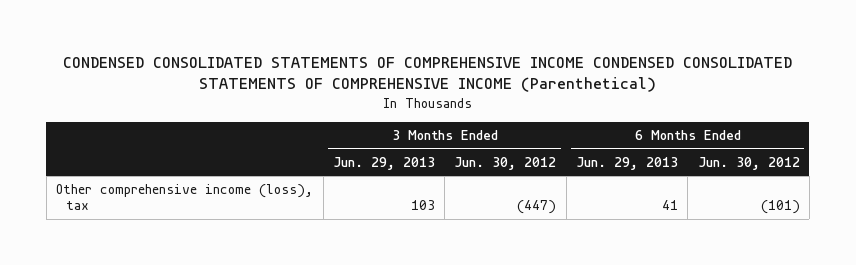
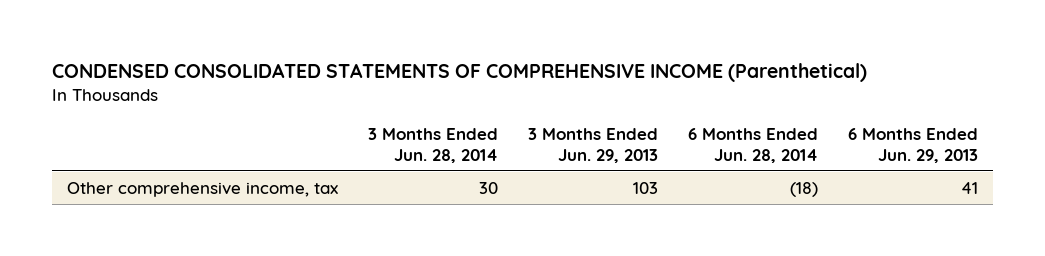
- CONDENSED CONSOLIDATED STATEMENTS OF COMPREHENSIVE INCOME CONDENSED CONSOLIDATED STATEMENTS OF COMPREHENSIVE INCOME (Parenthetical)
+ CONDENSED CONSOLIDATED STATEMENTS OF COMPREHENSIVE INCOME (Parenthetical)
- | 3 Months Ended Jun. 29, 2013 | 3 Months Ended Jun. 30, 2012 | 6 Months Ended Jun. 29, 2013 | 6 Months Ended Jun. 30, 2012
+ | 3 Months Ended Jun. 28, 2014 | 3 Months Ended Jun. 29, 2013 | 6 Months Ended Jun. 28, 2014 | 6 Months Ended Jun. 29, 2013
- Other comprehensive income (loss), tax | 103 | (447) | 41 | (101)
+ Other comprehensive income, tax | 30 | 103 | (18) | 41

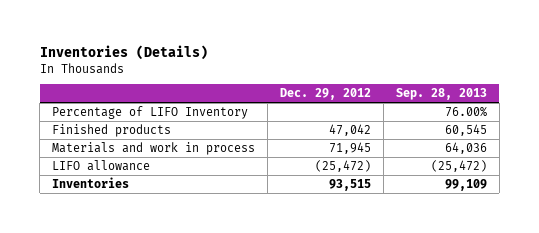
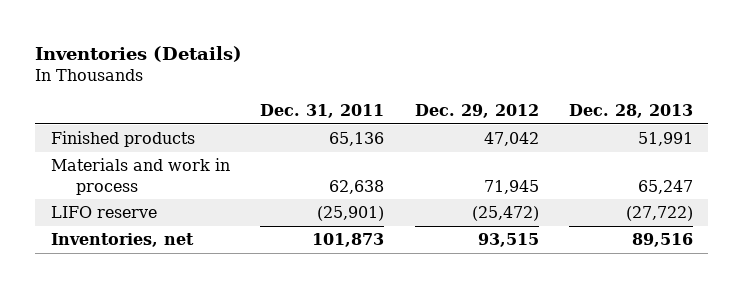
- | Dec. 29, 2012 | Sep. 28, 2013
+ | Dec. 31, 2011 | Dec. 29, 2012 | Dec. 28, 2013
- Percentage of LIFO Inventory | | 76.00%
- LIFO allowance | (25,472) | (25,472)
- Inventories | 93,515 | 99,109
+ LIFO reserve | (25,901) | (25,472) | (27,722)
+ Inventories, net | 101,873 | 93,515 | 89,516

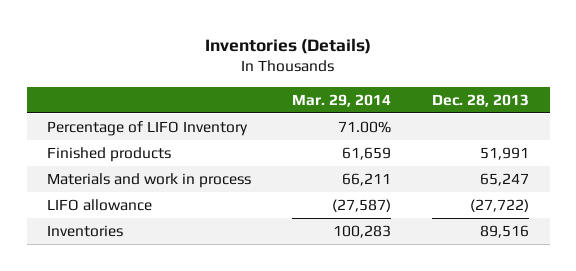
- | Dec. 31, 2011 | Dec. 29, 2012 | Dec. 28, 2013
+ | Mar. 29, 2014 | Dec. 28, 2013
+ Percentage of LIFO Inventory | 71.00% |
- LIFO reserve | (25,901) | (25,472) | (27,722)
- Inventories, net | 101,873 | 93,515 | 89,516
+ LIFO allowance | (27,587) | (27,722)
+ Inventories | 100,283 | 89,516

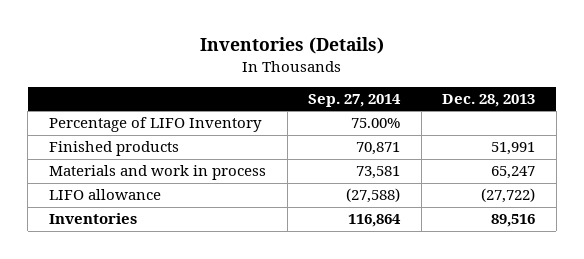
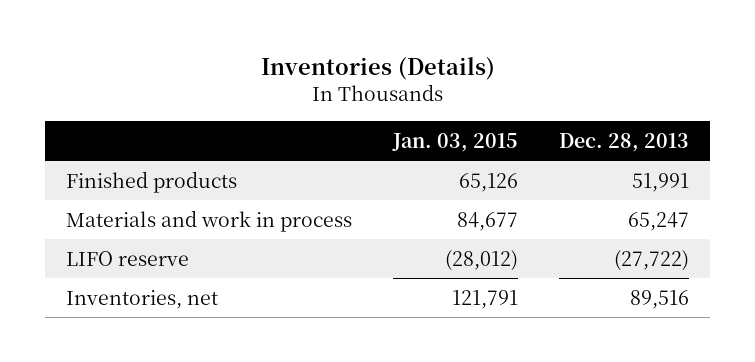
- | Sep. 27, 2014 | Dec. 28, 2013
+ | Jan. 03, 2015 | Dec. 28, 2013
- Percentage of LIFO Inventory | 75.00% |
- LIFO allowance | (27,588) | (27,722)
- Inventories | 116,864 | 89,516
+ LIFO reserve | (28,012) | (27,722)
+ Inventories, net | 121,791 | 89,516

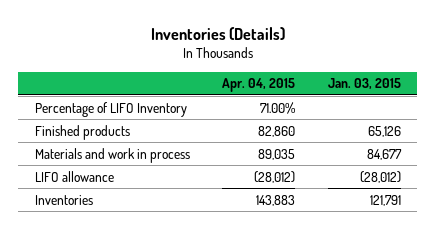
- | Jan. 03, 2015 | Dec. 28, 2013
+ | Apr. 04, 2015 | Jan. 03, 2015
+ Percentage of LIFO Inventory | 71.00% |
- LIFO reserve | (28,012) | (27,722)
- Inventories, net | 121,791 | 89,516
+ LIFO allowance | (28,012) | (28,012)
+ Inventories | 143,883 | 121,791

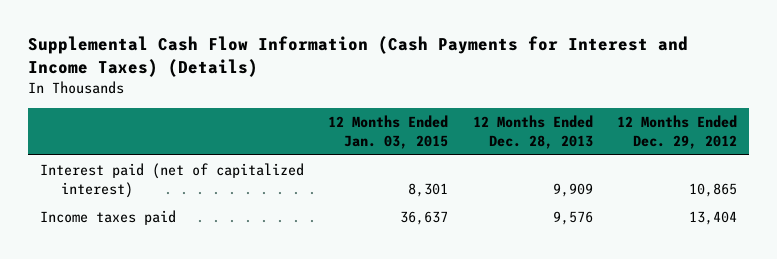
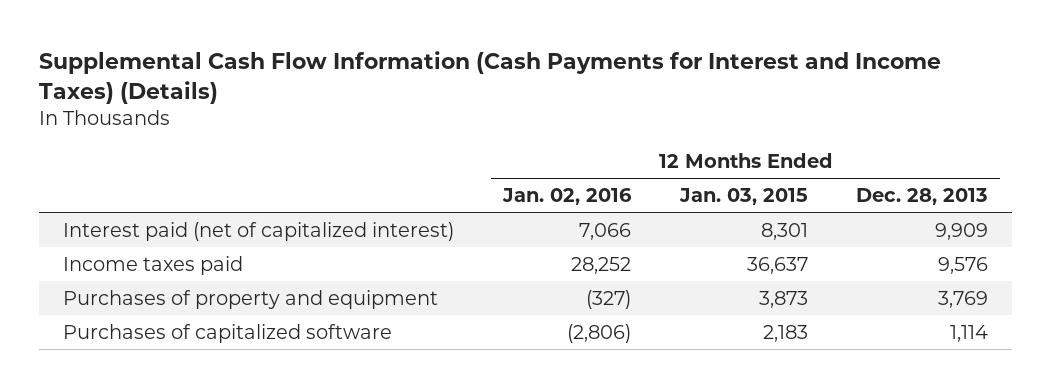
- | 12 Months Ended Jan. 03, 2015 | 12 Months Ended Dec. 28, 2013 | 12 Months Ended Dec. 29, 2012
+ | 12 Months Ended Jan. 02, 2016 | 12 Months Ended Jan. 03, 2015 | 12 Months Ended Dec. 28, 2013
+ Purchases of property and equipment | (327) | 3,873 | 3,769
+ Purchases of capitalized software | (2,806) | 2,183 | 1,114

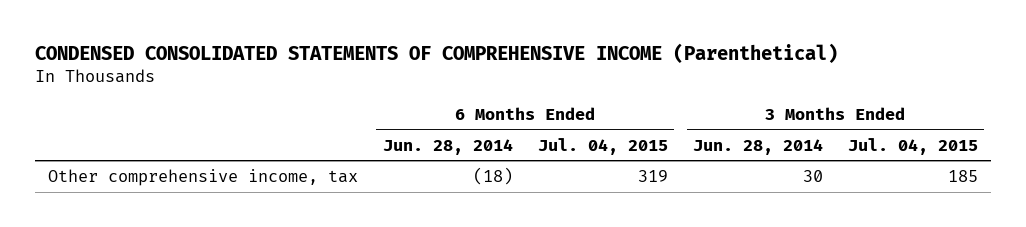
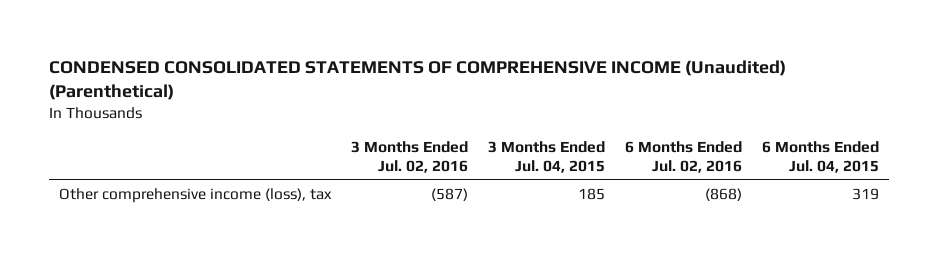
- CONDENSED CONSOLIDATED STATEMENTS OF COMPREHENSIVE INCOME (Parenthetical)
+ CONDENSED CONSOLIDATED STATEMENTS OF COMPREHENSIVE INCOME (Unaudited) (Parenthetical)
- | 6 Months Ended Jun. 28, 2014 | 6 Months Ended Jul. 04, 2015 | 3 Months Ended Jun. 28, 2014 | 3 Months Ended Jul. 04, 2015
+ | 3 Months Ended Jul. 02, 2016 | 3 Months Ended Jul. 04, 2015 | 6 Months Ended Jul. 02, 2016 | 6 Months Ended Jul. 04, 2015
- Other comprehensive income, tax | (18) | 319 | 30 | 185
+ Other comprehensive income (loss), tax | (587) | 185 | (868) | 319

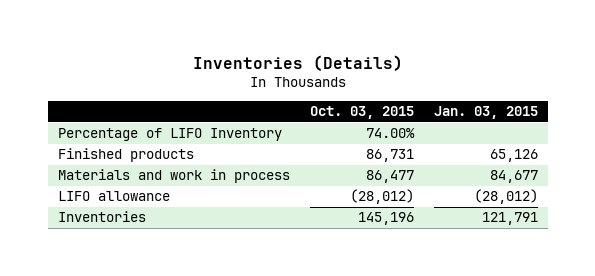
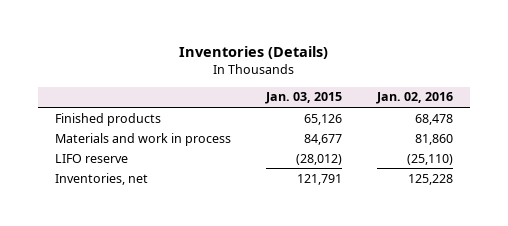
- | Oct. 03, 2015 | Jan. 03, 2015
+ | Jan. 03, 2015 | Jan. 02, 2016
- Percentage of LIFO Inventory | 74.00% |
- LIFO allowance | (28,012) | (28,012)
- Inventories | 145,196 | 121,791
+ LIFO reserve | (28,012) | (25,110)
+ Inventories, net | 121,791 | 125,228

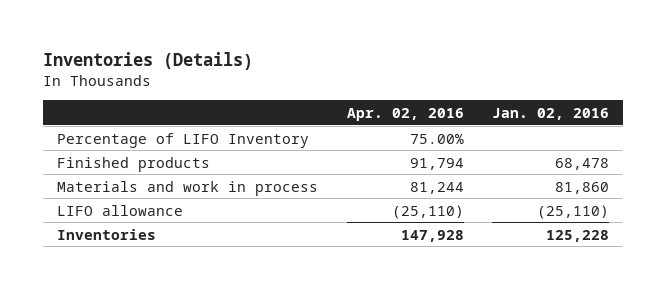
- | Jan. 03, 2015 | Jan. 02, 2016
+ | Apr. 02, 2016 | Jan. 02, 2016
+ Percentage of LIFO Inventory | 75.00% |
- LIFO reserve | (28,012) | (25,110)
- Inventories, net | 121,791 | 125,228
+ LIFO allowance | (25,110) | (25,110)
+ Inventories | 147,928 | 125,228

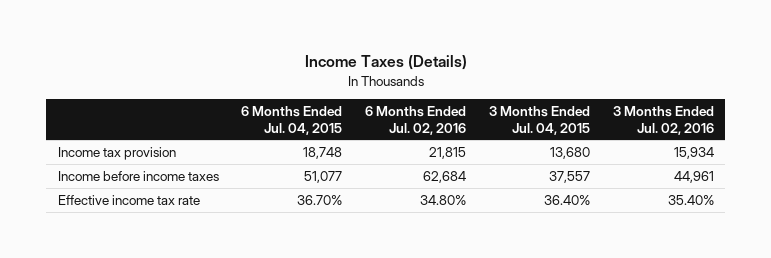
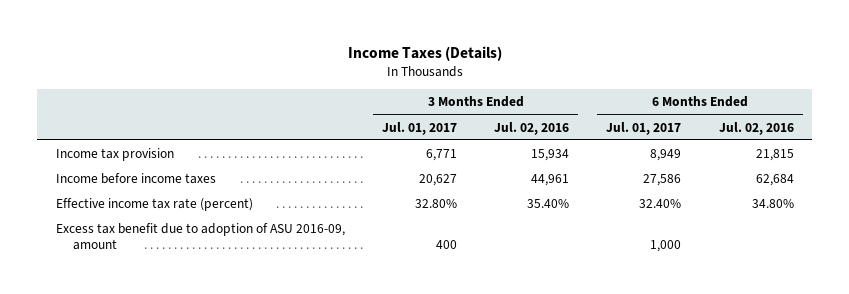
- | 6 Months Ended Jul. 04, 2015 | 6 Months Ended Jul. 02, 2016 | 3 Months Ended Jul. 04, 2015 | 3 Months Ended Jul. 02, 2016
+ | 3 Months Ended Jul. 01, 2017 | 3 Months Ended Jul. 02, 2016 | 6 Months Ended Jul. 01, 2017 | 6 Months Ended Jul. 02, 2016
- Effective income tax rate | 36.70% | 34.80% | 36.40% | 35.40%
+ Effective income tax rate (percent) | 32.80% | 35.40% | 32.40% | 34.80%
+ Excess tax benefit due to adoption of ASU 2016-09, amount | 400 | | 1,000 |

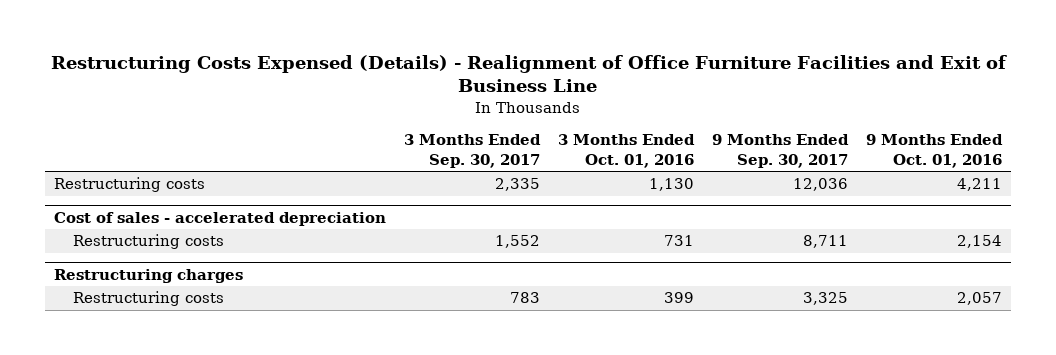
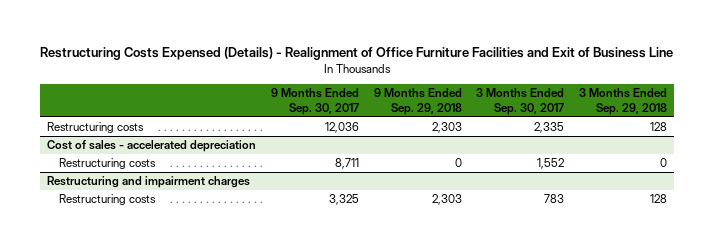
- | 3 Months Ended Sep. 30, 2017 | 3 Months Ended Oct. 01, 2016 | 9 Months Ended Sep. 30, 2017 | 9 Months Ended Oct. 01, 2016
+ | 9 Months Ended Sep. 30, 2017 | 9 Months Ended Sep. 29, 2018 | 3 Months Ended Sep. 30, 2017 | 3 Months Ended Sep. 29, 2018
- Restructuring charges
+ Restructuring and impairment charges

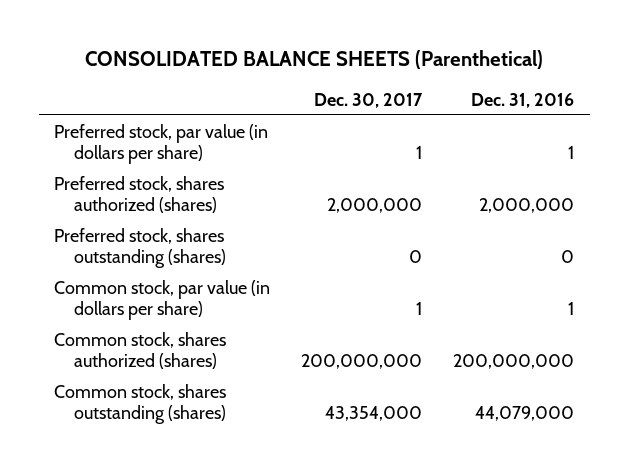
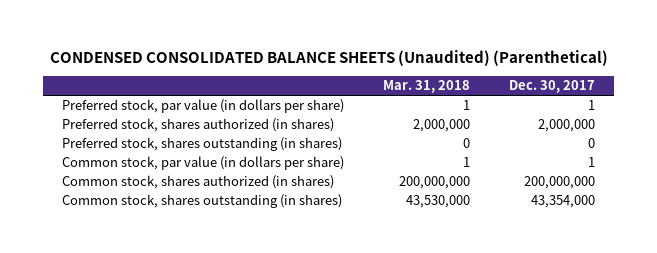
- CONSOLIDATED BALANCE SHEETS (Parenthetical)
+ CONDENSED CONSOLIDATED BALANCE SHEETS (Unaudited) (Parenthetical)
- | Dec. 30, 2017 | Dec. 31, 2016
+ | Mar. 31, 2018 | Dec. 30, 2017
- Preferred stock, shares authorized (shares) | 2,000,000 | 2,000,000
- Preferred stock, shares outstanding (shares) | 0 | 0
+ Preferred stock, shares authorized (in shares) | 2,000,000 | 2,000,000
+ Preferred stock, shares outstanding (in shares) | 0 | 0
- Common stock, shares authorized (shares) | 200,000,000 | 200,000,000
- Common stock, shares outstanding (shares) | 43,354,000 | 44,079,000
+ Common stock, shares authorized (in shares) | 200,000,000 | 200,000,000
+ Common stock, shares outstanding (in shares) | 43,530,000 | 43,354,000

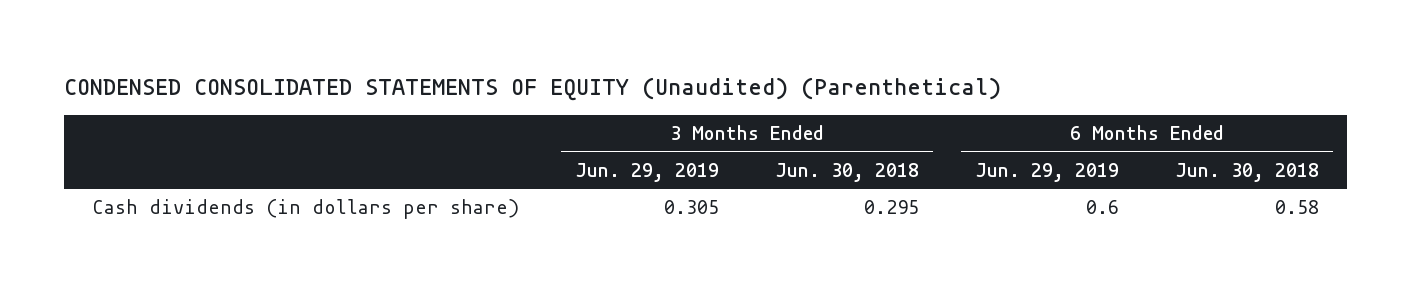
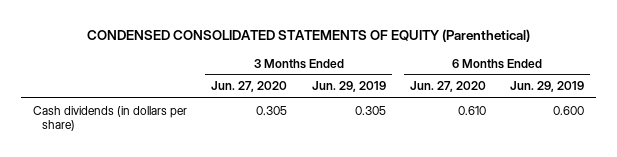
- CONDENSED CONSOLIDATED STATEMENTS OF EQUITY (Unaudited) (Parenthetical)
+ CONDENSED CONSOLIDATED STATEMENTS OF EQUITY (Parenthetical)
- | 3 Months Ended Jun. 29, 2019 | 3 Months Ended Jun. 30, 2018 | 6 Months Ended Jun. 29, 2019 | 6 Months Ended Jun. 30, 2018
+ | 3 Months Ended Jun. 27, 2020 | 3 Months Ended Jun. 29, 2019 | 6 Months Ended Jun. 27, 2020 | 6 Months Ended Jun. 29, 2019
- Cash dividends (in dollars per share) | 0.305 | 0.295 | 0.6 | 0.58
+ Cash dividends (in dollars per share) | 0.305 | 0.305 | 0.610 | 0.600

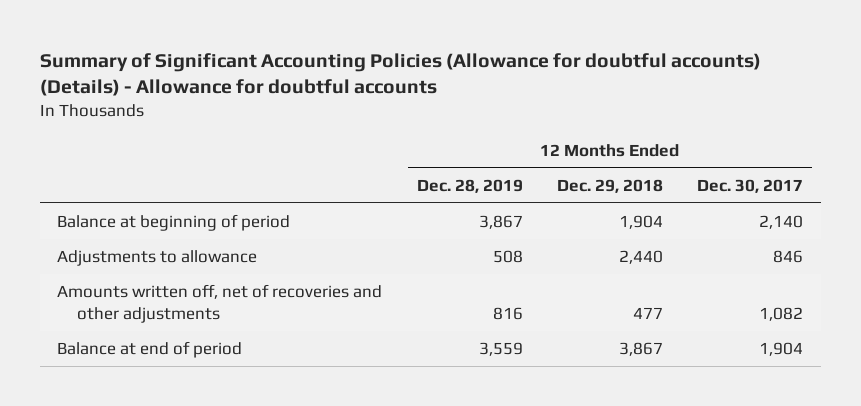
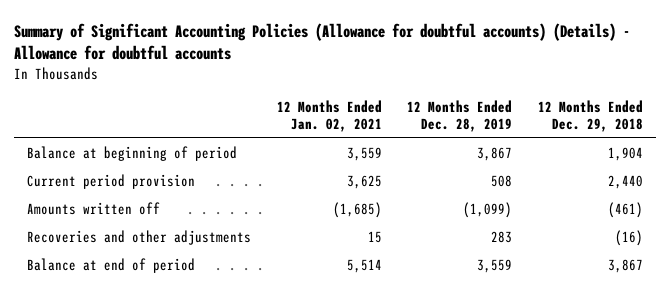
- | 12 Months Ended Dec. 28, 2019 | 12 Months Ended Dec. 29, 2018 | 12 Months Ended Dec. 30, 2017
+ | 12 Months Ended Jan. 02, 2021 | 12 Months Ended Dec. 28, 2019 | 12 Months Ended Dec. 29, 2018
- Adjustments to allowance | 508 | 2,440 | 846
- Amounts written off, net of recoveries and other adjustments | 816 | 477 | 1,082
+ Current period provision | 3,625 | 508 | 2,440
+ Amounts written off | (1,685) | (1,099) | (461)
+ Recoveries and other adjustments | 15 | 283 | (16)

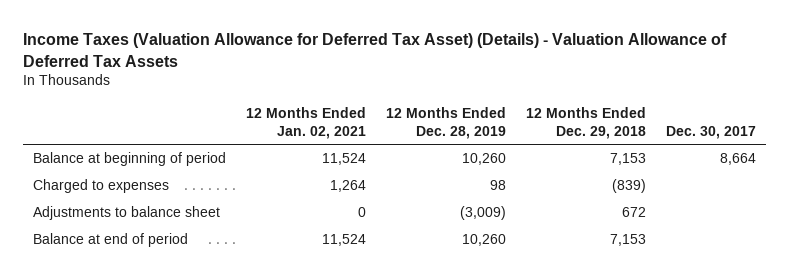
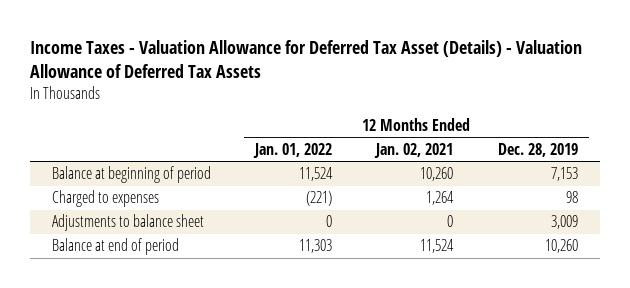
- Income Taxes (Valuation Allowance for Deferred Tax Asset) (Details) - Valuation Allowance of Deferred Tax Assets
+ Income Taxes - Valuation Allowance for Deferred Tax Asset (Details) - Valuation Allowance of Deferred Tax Assets
- | 12 Months Ended Jan. 02, 2021 | 12 Months Ended Dec. 28, 2019 | 12 Months Ended Dec. 29, 2018 | Dec. 30, 2017
+ | 12 Months Ended Jan. 01, 2022 | 12 Months Ended Jan. 02, 2021 | 12 Months Ended Dec. 28, 2019
- Balance at beginning of period | 11,524 | 10,260 | 7,153 | 8,664
+ Balance at beginning of period | 11,524 | 10,260 | 7,153
- Adjustments to balance sheet | 0 | (3,009) | 672 |
+ Adjustments to balance sheet | 0 | 0 | 3,009

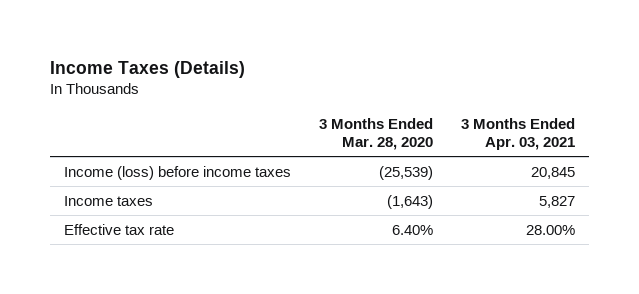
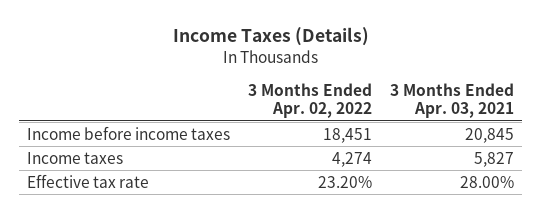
- | 3 Months Ended Mar. 28, 2020 | 3 Months Ended Apr. 03, 2021
+ | 3 Months Ended Apr. 02, 2022 | 3 Months Ended Apr. 03, 2021
- Income (loss) before income taxes | (25,539) | 20,845
+ Income before income taxes | 18,451 | 20,845

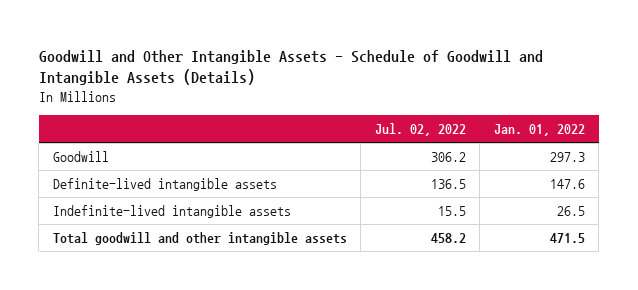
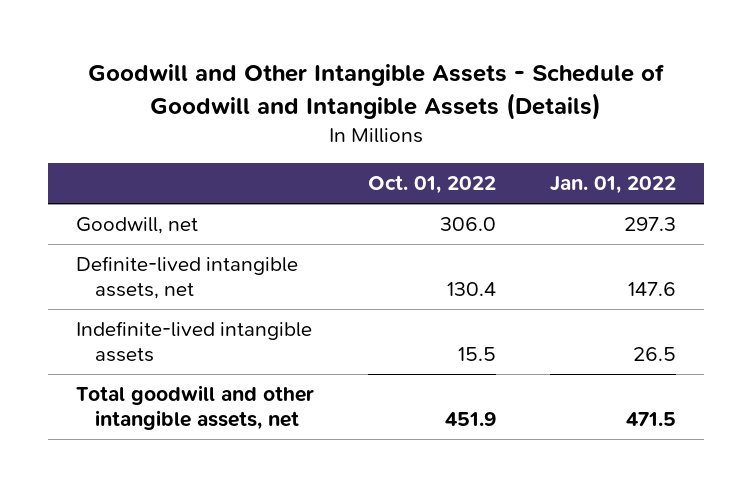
- | Jul. 02, 2022 | Jan. 01, 2022
+ | Oct. 01, 2022 | Jan. 01, 2022
- Goodwill | 306.2 | 297.3
- Definite-lived intangible assets | 136.5 | 147.6
+ Goodwill, net | 306.0 | 297.3
+ Definite-lived intangible assets, net | 130.4 | 147.6
- Total goodwill and other intangible assets | 458.2 | 471.5
+ Total goodwill and other intangible assets, net | 451.9 | 471.5

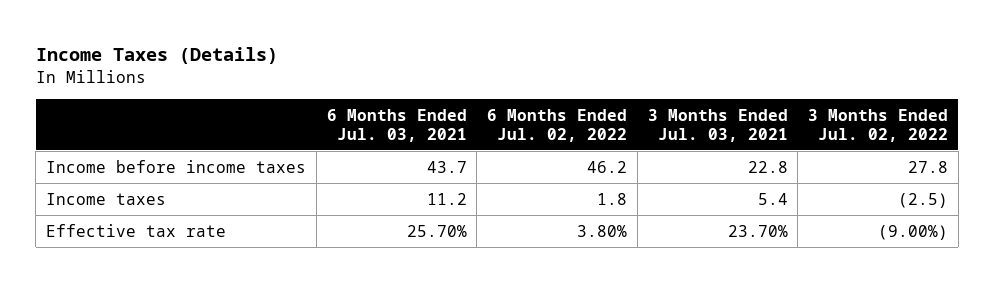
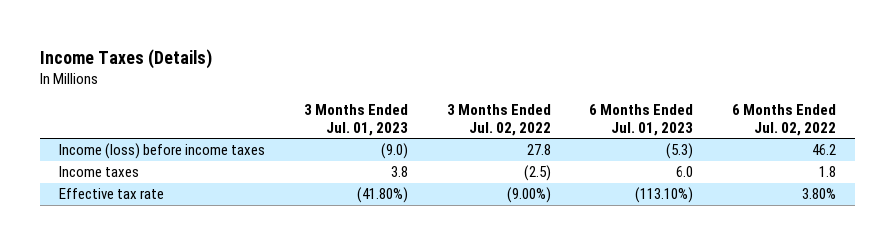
- | 6 Months Ended Jul. 03, 2021 | 6 Months Ended Jul. 02, 2022 | 3 Months Ended Jul. 03, 2021 | 3 Months Ended Jul. 02, 2022
+ | 3 Months Ended Jul. 01, 2023 | 3 Months Ended Jul. 02, 2022 | 6 Months Ended Jul. 01, 2023 | 6 Months Ended Jul. 02, 2022
- Income before income taxes | 43.7 | 46.2 | 22.8 | 27.8
+ Income (loss) before income taxes | (9.0) | 27.8 | (5.3) | 46.2

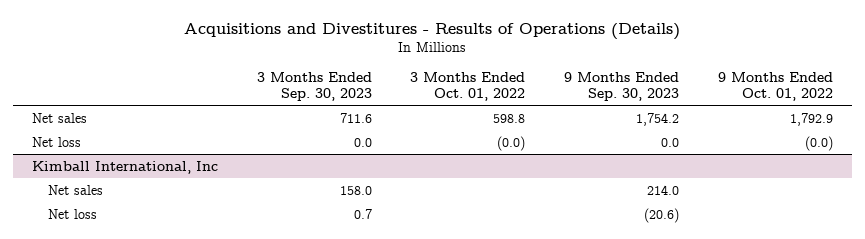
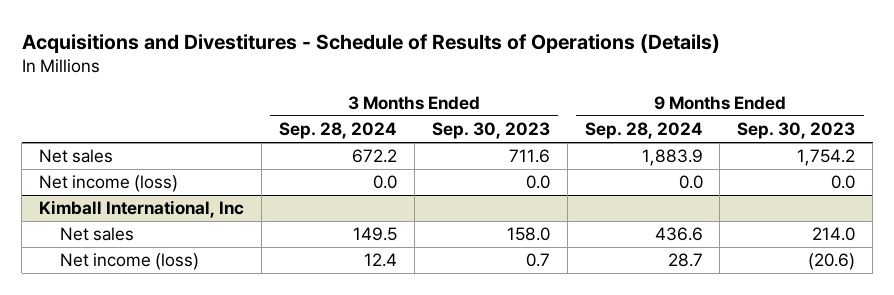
- Acquisitions and Divestitures - Results of Operations (Details)
+ Acquisitions and Divestitures - Schedule of Results of Operations (Details)
- | 3 Months Ended Sep. 30, 2023 | 3 Months Ended Oct. 01, 2022 | 9 Months Ended Sep. 30, 2023 | 9 Months Ended Oct. 01, 2022
+ | 3 Months Ended Sep. 28, 2024 | 3 Months Ended Sep. 30, 2023 | 9 Months Ended Sep. 28, 2024 | 9 Months Ended Sep. 30, 2023
- Net loss | 0.0 | (0.0) | 0.0 | (0.0)
+ Net income (loss) | 0.0 | 0.0 | 0.0 | 0.0
@ Kimball International, Inc
- Net loss | 0.7 | | (20.6) |
+ Net income (loss) | 12.4 | 0.7 | 28.7 | (20.6)

